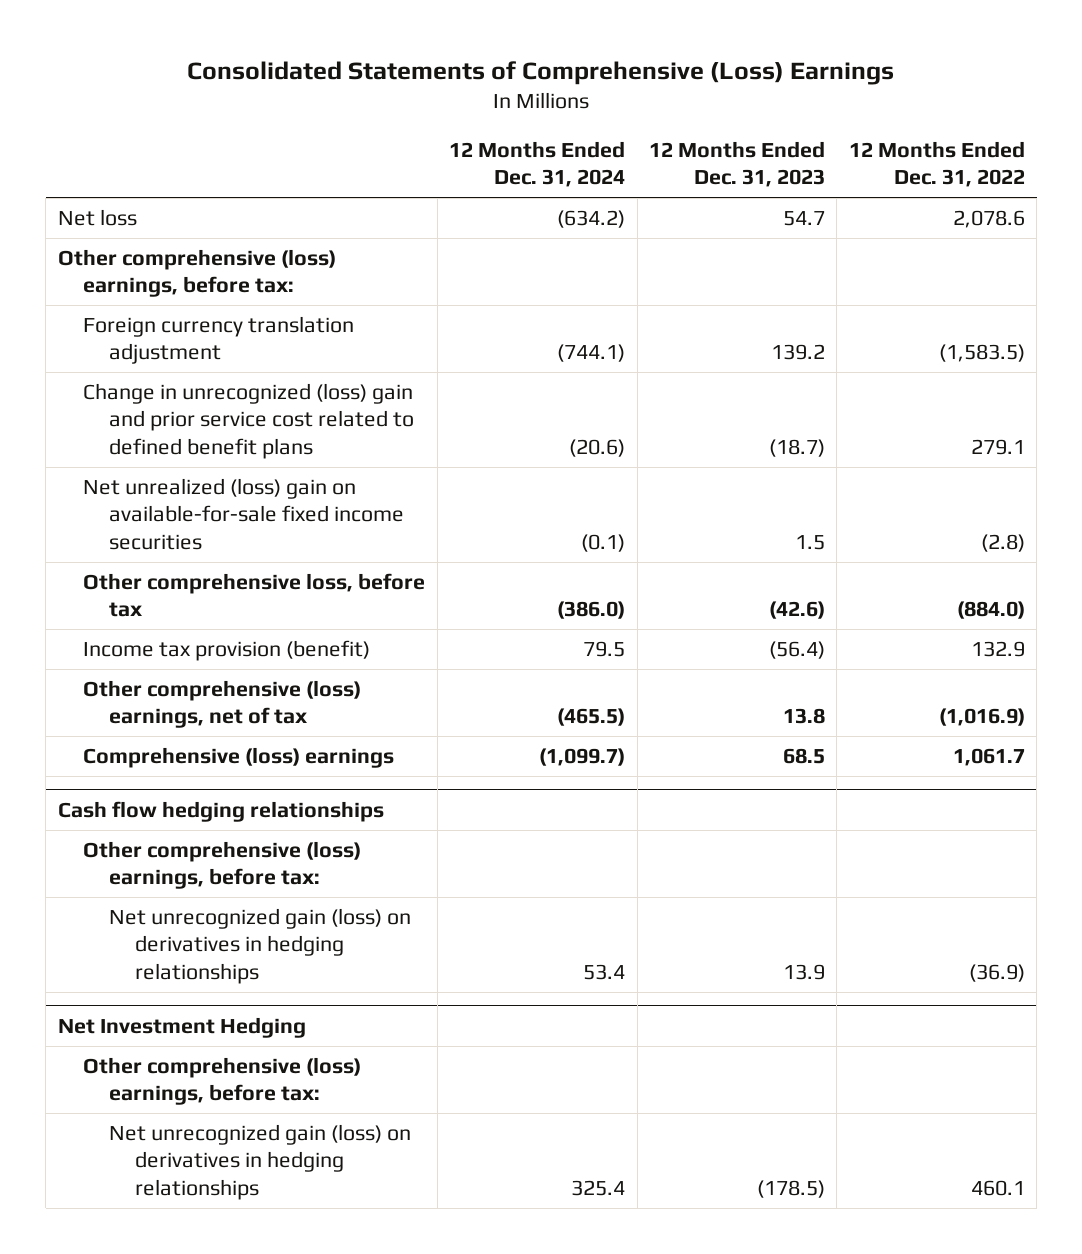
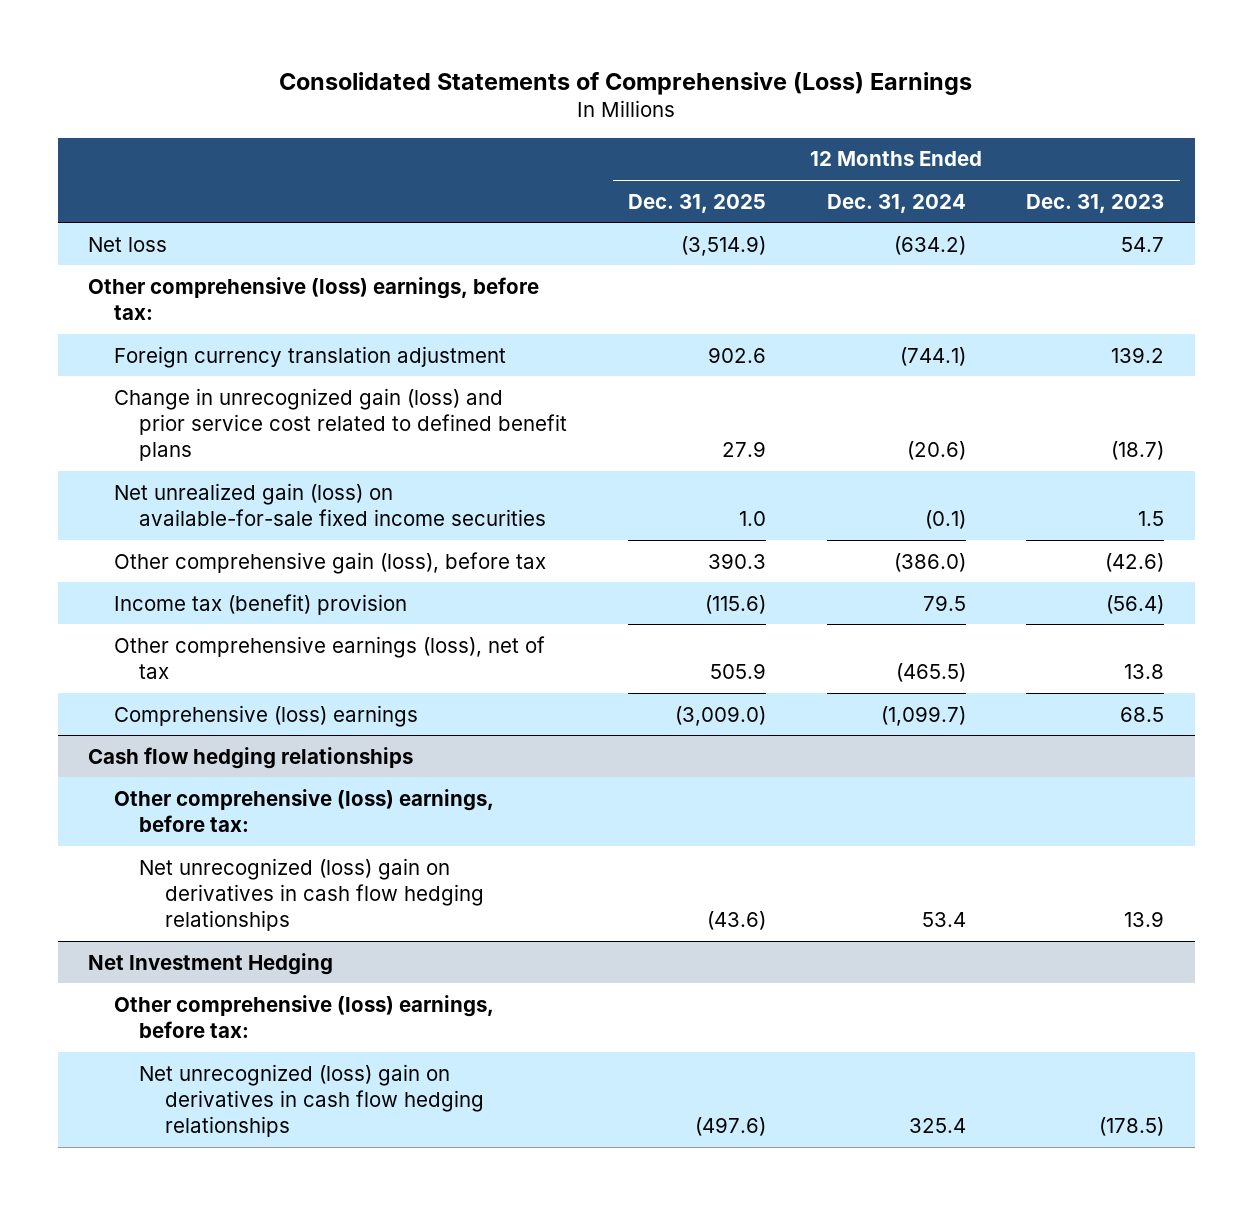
- | 12 Months Ended Dec. 31, 2024 | 12 Months Ended Dec. 31, 2023 | 12 Months Ended Dec. 31, 2022
+ | 12 Months Ended Dec. 31, 2025 | 12 Months Ended Dec. 31, 2024 | 12 Months Ended Dec. 31, 2023
- Change in unrecognized (loss) gain and prior service cost related to defined benefit plans | (20.6) | (18.7) | 279.1
- Net unrealized (loss) gain on available-for-sale fixed income securities | (0.1) | 1.5 | (2.8)
- Other comprehensive loss, before tax | (386.0) | (42.6) | (884.0)
- Income tax provision (benefit) | 79.5 | (56.4) | 132.9
- Other comprehensive (loss) earnings, net of tax | (465.5) | 13.8 | (1,016.9)
+ Change in unrecognized gain (loss) and prior service cost related to defined benefit plans | 27.9 | (20.6) | (18.7)
+ Net unrealized gain (loss) on available-for-sale fixed income securities | 1.0 | (0.1) | 1.5
+ Other comprehensive gain (loss), before tax | 390.3 | (386.0) | (42.6)
+ Income tax (benefit) provision | (115.6) | 79.5 | (56.4)
+ Other comprehensive earnings (loss), net of tax | 505.9 | (465.5) | 13.8
@ Cash flow hedging relationships
- Net unrecognized gain (loss) on derivatives in hedging relationships | 53.4 | 13.9 | (36.9)
+ Net unrecognized (loss) gain on derivatives in cash flow hedging relationships | (43.6) | 53.4 | 13.9
@ Net Investment Hedging
- Net unrecognized gain (loss) on derivatives in hedging relationships | 325.4 | (178.5) | 460.1
+ Net unrecognized (loss) gain on derivatives in cash flow hedging relationships | (497.6) | 325.4 | (178.5)

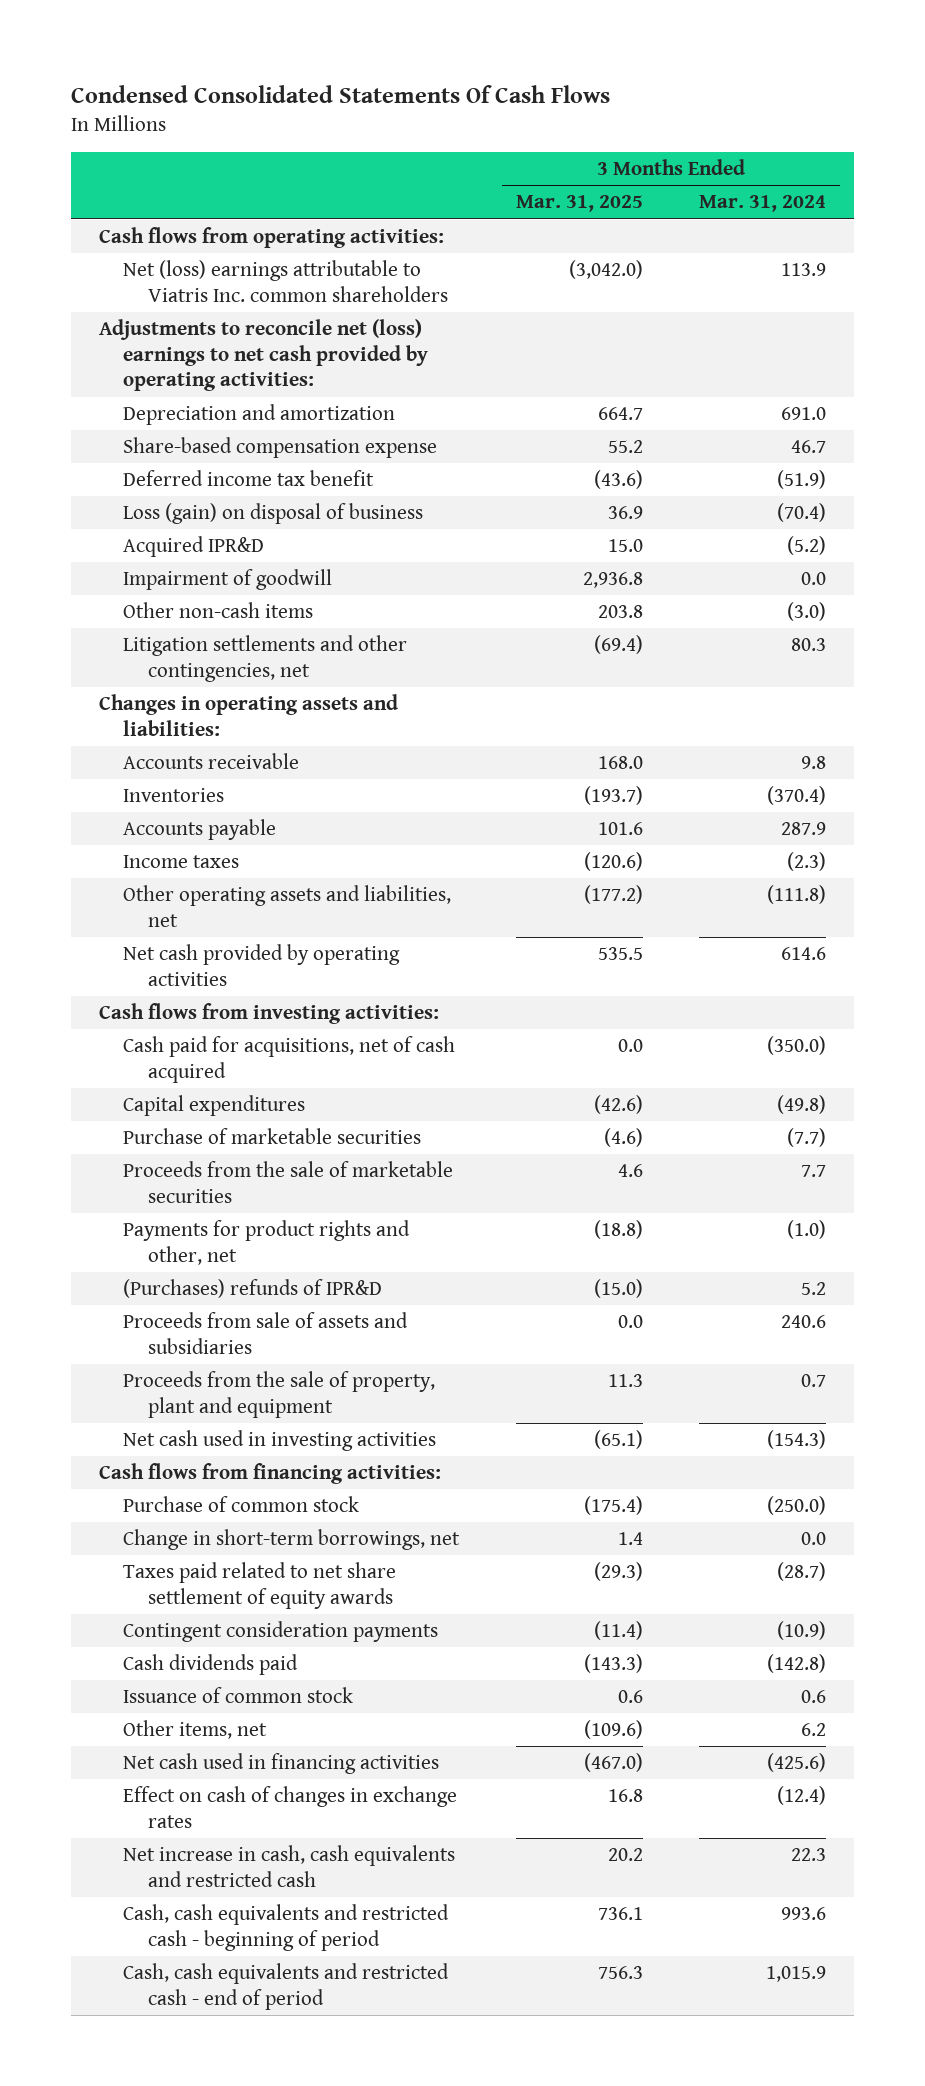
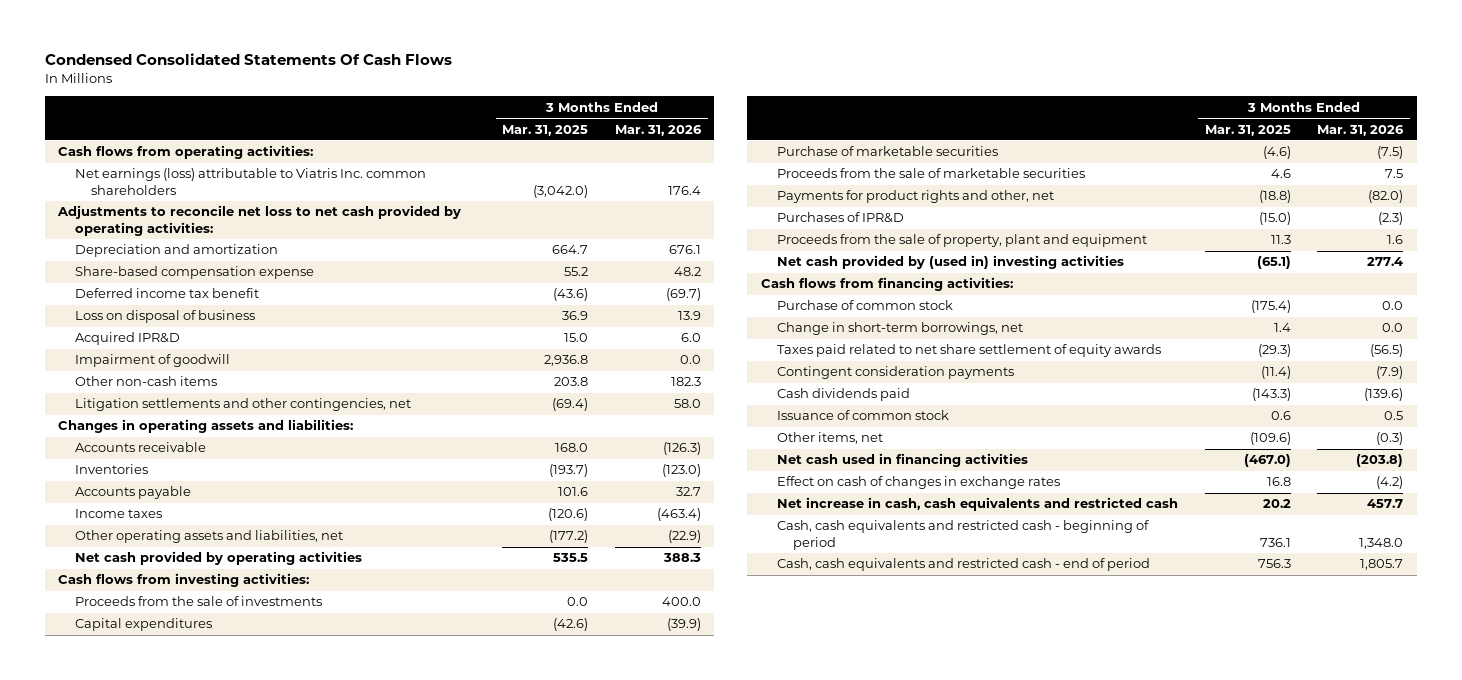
- | 3 Months Ended Mar. 31, 2025 | 3 Months Ended Mar. 31, 2024
+ | 3 Months Ended Mar. 31, 2025 | 3 Months Ended Mar. 31, 2026
- Net (loss) earnings attributable to Viatris Inc. common shareholders | (3,042.0) | 113.9
- Adjustments to reconcile net (loss) earnings to net cash provided by operating activities:
+ Net earnings (loss) attributable to Viatris Inc. common shareholders | (3,042.0) | 176.4
+ Adjustments to reconcile net loss to net cash provided by operating activities:
- Loss (gain) on disposal of business | 36.9 | (70.4)
+ Loss on disposal of business | 36.9 | 13.9
- Cash paid for acquisitions, net of cash acquired | 0.0 | (350.0)
+ Proceeds from the sale of investments | 0.0 | 400.0
- (Purchases) refunds of IPR&D | (15.0) | 5.2
- Proceeds from sale of assets and subsidiaries | 0.0 | 240.6
+ Purchases of IPR&D | (15.0) | (2.3)
- Net cash used in investing activities | (65.1) | (154.3)
+ Net cash provided by (used in) investing activities | (65.1) | 277.4

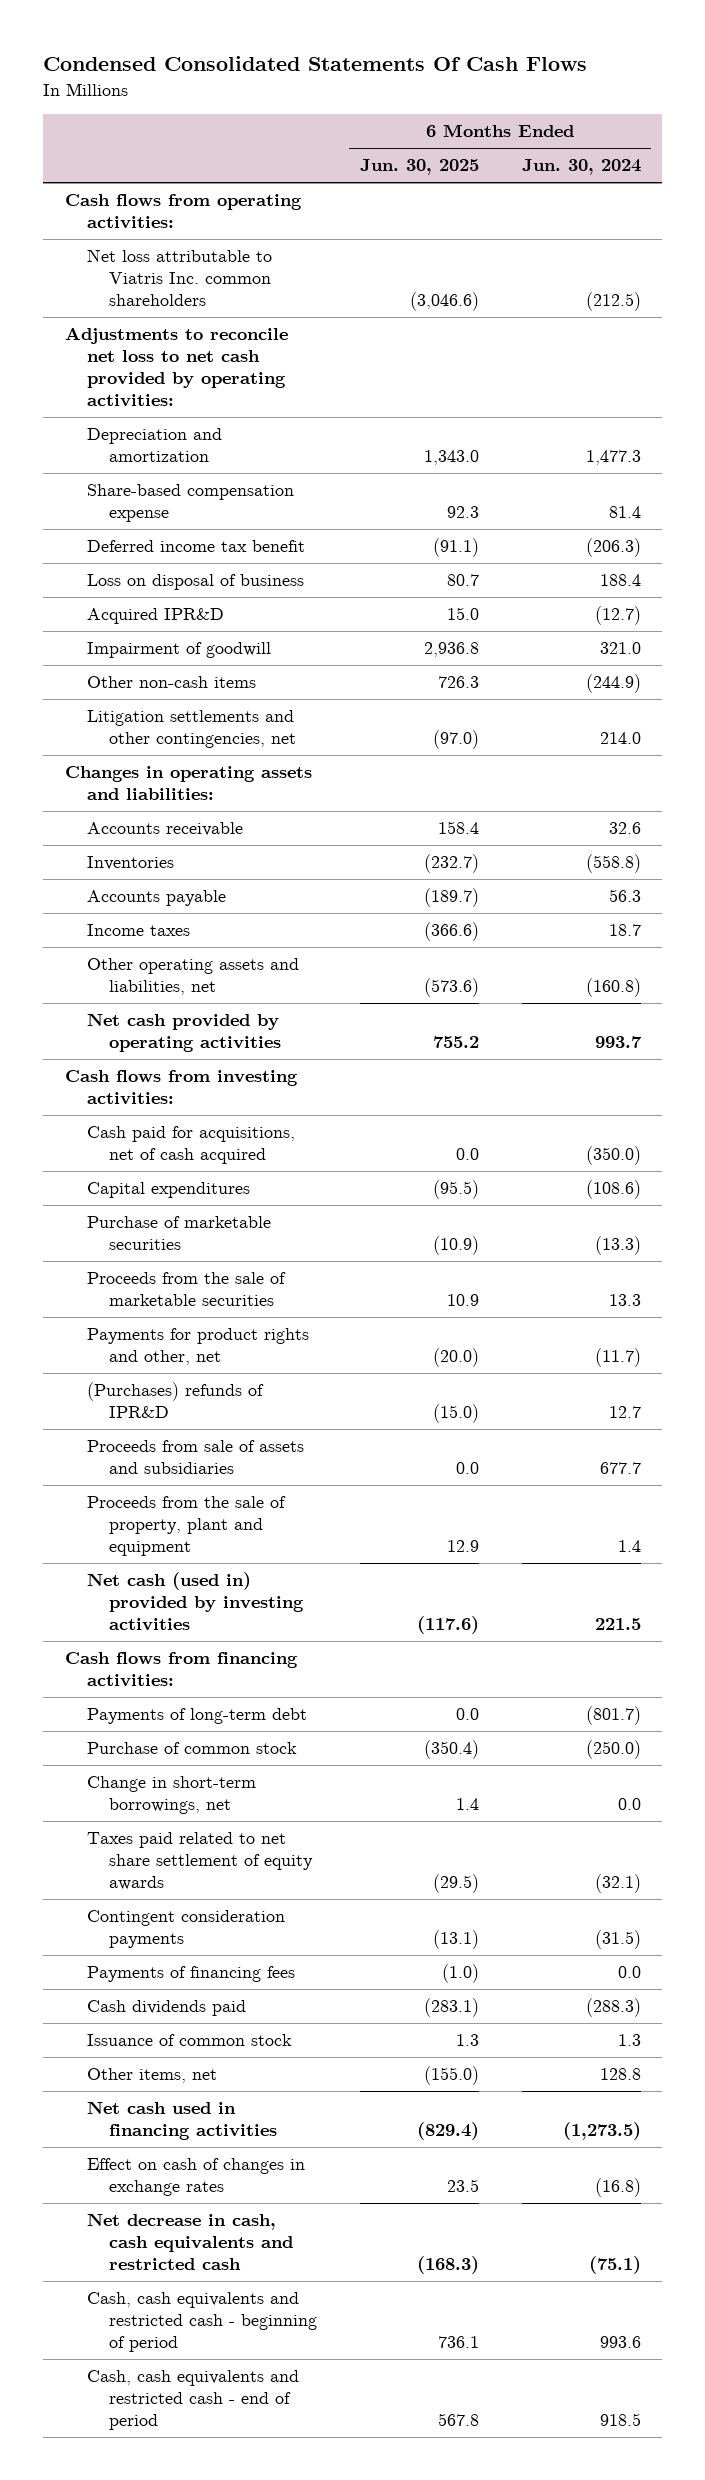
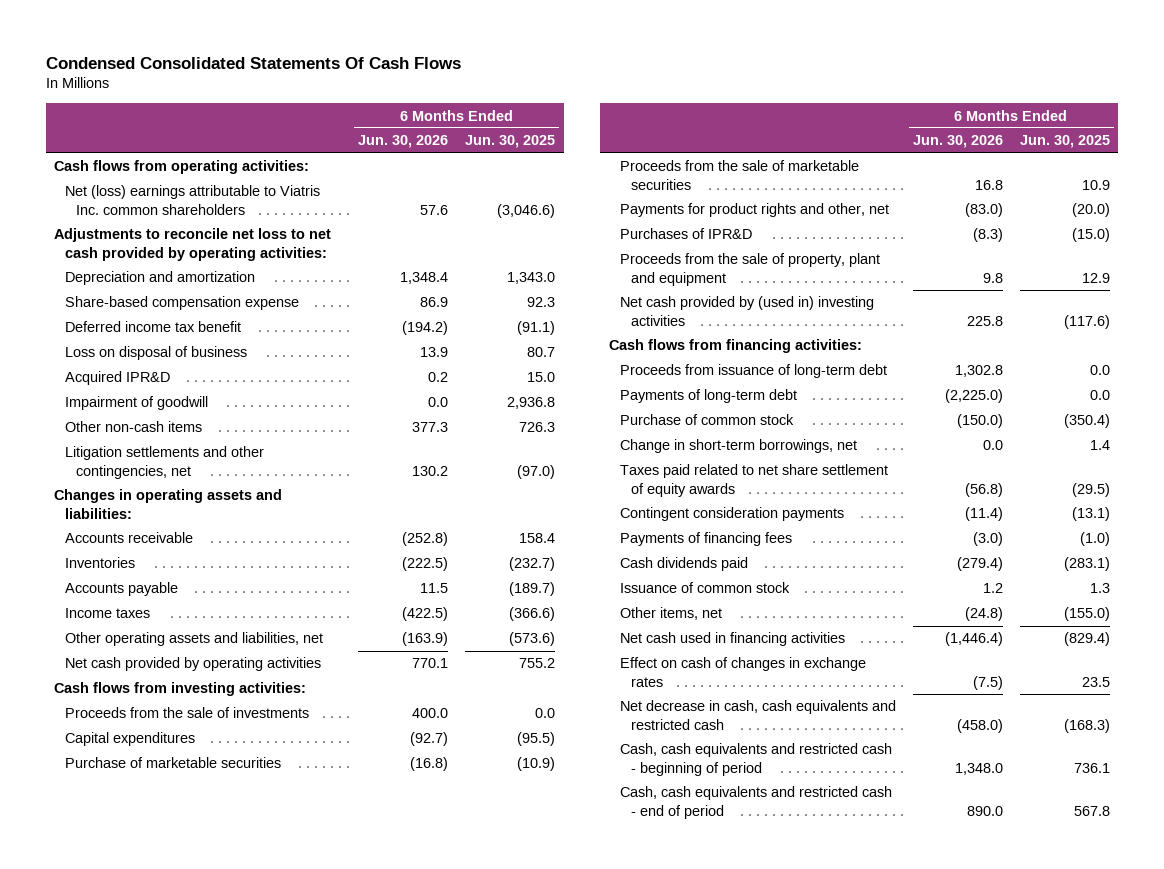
- | 6 Months Ended Jun. 30, 2025 | 6 Months Ended Jun. 30, 2024
+ | 6 Months Ended Jun. 30, 2026 | 6 Months Ended Jun. 30, 2025
- Net loss attributable to Viatris Inc. common shareholders | (3,046.6) | (212.5)
+ Net (loss) earnings attributable to Viatris Inc. common shareholders | 57.6 | (3,046.6)
- Cash paid for acquisitions, net of cash acquired | 0.0 | (350.0)
+ Proceeds from the sale of investments | 400.0 | 0.0
- (Purchases) refunds of IPR&D | (15.0) | 12.7
- Proceeds from sale of assets and subsidiaries | 0.0 | 677.7
+ Purchases of IPR&D | (8.3) | (15.0)
- Net cash (used in) provided by investing activities | (117.6) | 221.5
+ Net cash provided by (used in) investing activities | 225.8 | (117.6)
+ Proceeds from issuance of long-term debt | 1,302.8 | 0.0

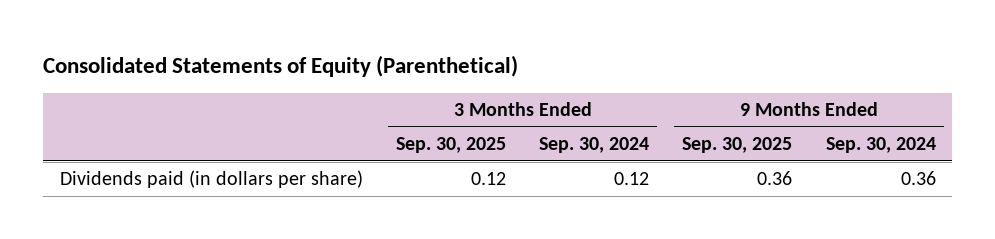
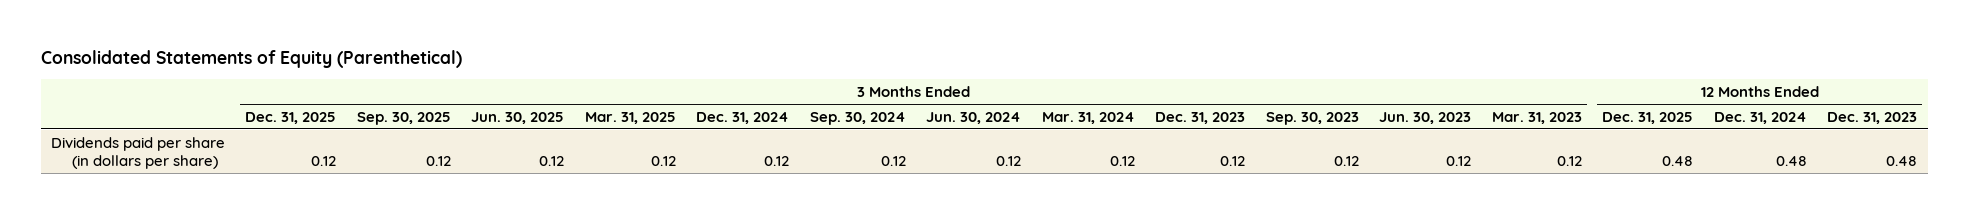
- | 3 Months Ended Sep. 30, 2025 | 3 Months Ended Sep. 30, 2024 | 9 Months Ended Sep. 30, 2025 | 9 Months Ended Sep. 30, 2024
+ | 3 Months Ended Dec. 31, 2025 | 3 Months Ended Sep. 30, 2025 | 3 Months Ended Jun. 30, 2025 | 3 Months Ended Mar. 31, 2025 | 3 Months Ended Dec. 31, 2024 | 3 Months Ended Sep. 30, 2024 | 3 Months Ended Jun. 30, 2024 | 3 Months Ended Mar. 31, 2024 | 3 Months Ended Dec. 31, 2023 | 3 Months Ended Sep. 30, 2023 | 3 Months Ended Jun. 30, 2023 | 3 Months Ended Mar. 31, 2023 | 12 Months Ended Dec. 31, 2025 | 12 Months Ended Dec. 31, 2024 | 12 Months Ended Dec. 31, 2023
- Dividends paid (in dollars per share) | 0.12 | 0.12 | 0.36 | 0.36
+ Dividends paid per share (in dollars per share) | 0.12 | 0.12 | 0.12 | 0.12 | 0.12 | 0.12 | 0.12 | 0.12 | 0.12 | 0.12 | 0.12 | 0.12 | 0.48 | 0.48 | 0.48

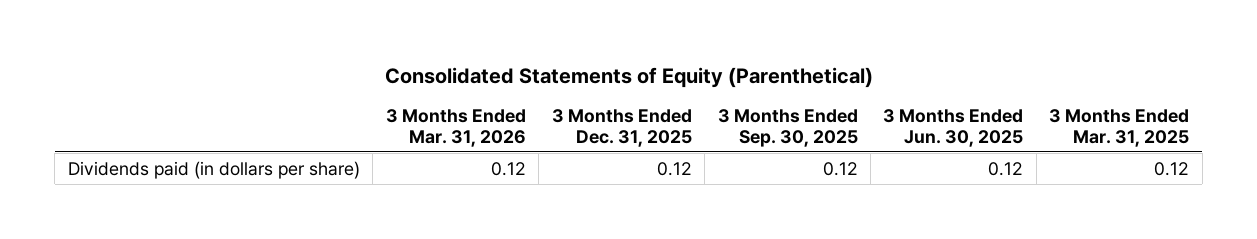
- | 3 Months Ended Dec. 31, 2025 | 3 Months Ended Sep. 30, 2025 | 3 Months Ended Jun. 30, 2025 | 3 Months Ended Mar. 31, 2025 | 3 Months Ended Dec. 31, 2024 | 3 Months Ended Sep. 30, 2024 | 3 Months Ended Jun. 30, 2024 | 3 Months Ended Mar. 31, 2024 | 3 Months Ended Dec. 31, 2023 | 3 Months Ended Sep. 30, 2023 | 3 Months Ended Jun. 30, 2023 | 3 Months Ended Mar. 31, 2023 | 12 Months Ended Dec. 31, 2025 | 12 Months Ended Dec. 31, 2024 | 12 Months Ended Dec. 31, 2023
+ | 3 Months Ended Mar. 31, 2026 | 3 Months Ended Dec. 31, 2025 | 3 Months Ended Sep. 30, 2025 | 3 Months Ended Jun. 30, 2025 | 3 Months Ended Mar. 31, 2025
- Dividends paid per share (in dollars per share) | 0.12 | 0.12 | 0.12 | 0.12 | 0.12 | 0.12 | 0.12 | 0.12 | 0.12 | 0.12 | 0.12 | 0.12 | 0.48 | 0.48 | 0.48
+ Dividends paid (in dollars per share) | 0.12 | 0.12 | 0.12 | 0.12 | 0.12

